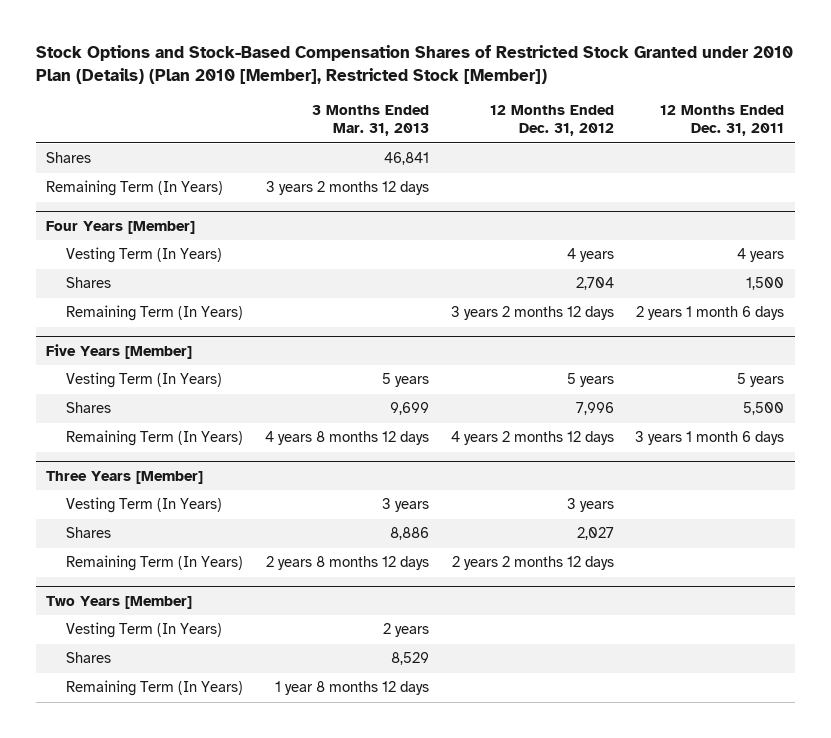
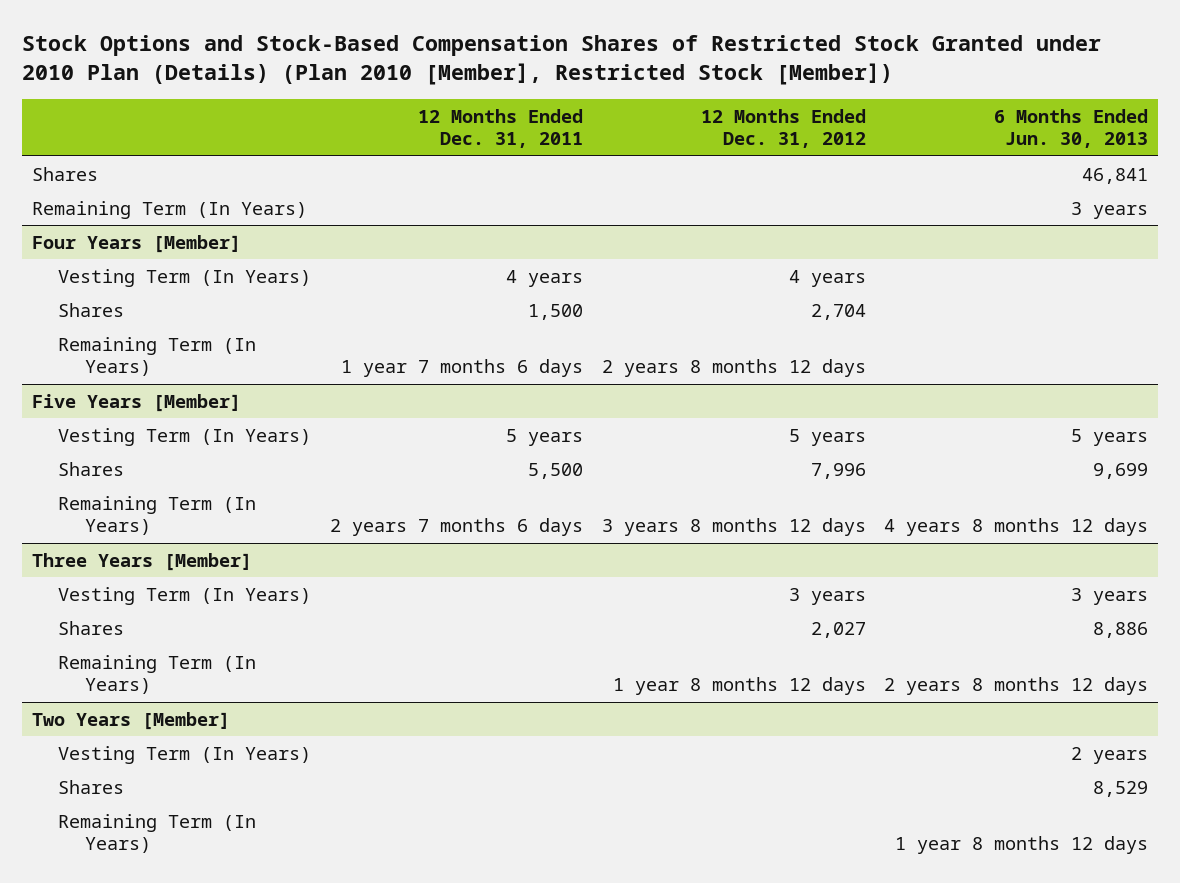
- | 3 Months Ended Mar. 31, 2013 | 12 Months Ended Dec. 31, 2012 | 12 Months Ended Dec. 31, 2011
+ | 12 Months Ended Dec. 31, 2011 | 12 Months Ended Dec. 31, 2012 | 6 Months Ended Jun. 30, 2013
@ Four Years [Member]
- Remaining Term (In Years) | | 3 years 2 months 12 days | 2 years 1 month 6 days
+ Remaining Term (In Years) | 1 year 7 months 6 days | 2 years 8 months 12 days |
@ Five Years [Member]
- Remaining Term (In Years) | 4 years 8 months 12 days | 4 years 2 months 12 days | 3 years 1 month 6 days
+ Remaining Term (In Years) | 2 years 7 months 6 days | 3 years 8 months 12 days | 4 years 8 months 12 days
@ Three Years [Member]
- Remaining Term (In Years) | 2 years 8 months 12 days | 2 years 2 months 12 days |
+ Remaining Term (In Years) | | 1 year 8 months 12 days | 2 years 8 months 12 days

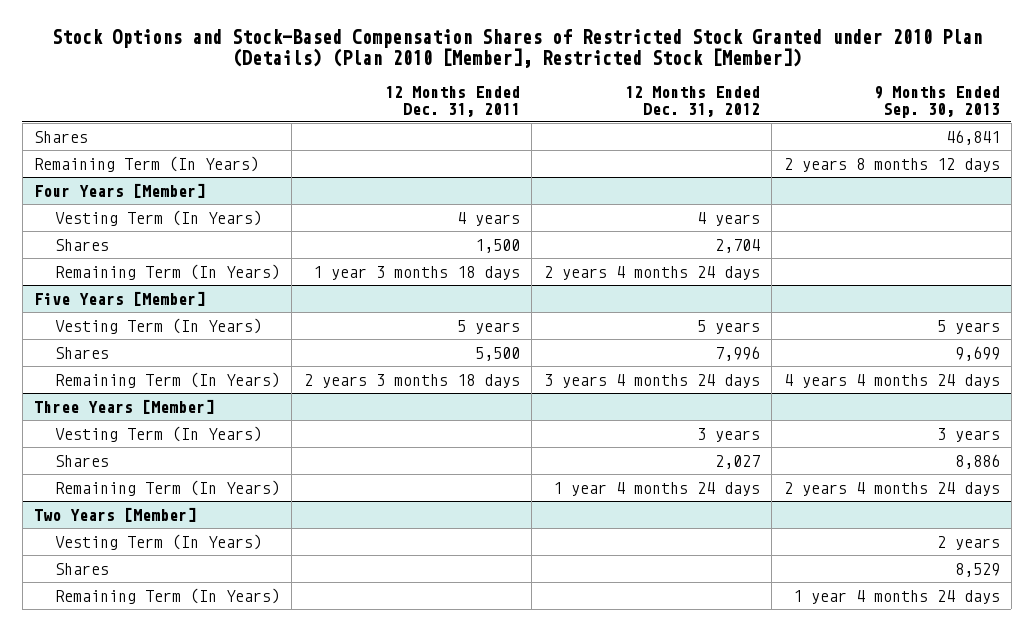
- | 12 Months Ended Dec. 31, 2011 | 12 Months Ended Dec. 31, 2012 | 6 Months Ended Jun. 30, 2013
+ | 12 Months Ended Dec. 31, 2011 | 12 Months Ended Dec. 31, 2012 | 9 Months Ended Sep. 30, 2013
@ Four Years [Member]
- Remaining Term (In Years) | 1 year 7 months 6 days | 2 years 8 months 12 days |
+ Remaining Term (In Years) | 1 year 3 months 18 days | 2 years 4 months 24 days |
@ Five Years [Member]
- Remaining Term (In Years) | 2 years 7 months 6 days | 3 years 8 months 12 days | 4 years 8 months 12 days
+ Remaining Term (In Years) | 2 years 3 months 18 days | 3 years 4 months 24 days | 4 years 4 months 24 days
@ Three Years [Member]
- Remaining Term (In Years) | | 1 year 8 months 12 days | 2 years 8 months 12 days
+ Remaining Term (In Years) | | 1 year 4 months 24 days | 2 years 4 months 24 days

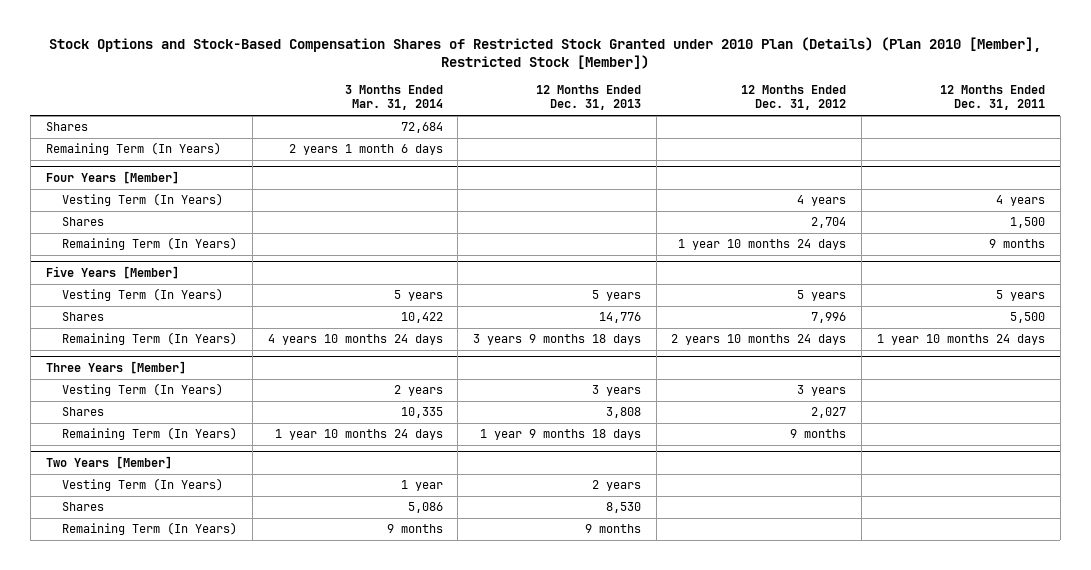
- | 12 Months Ended Dec. 31, 2011 | 12 Months Ended Dec. 31, 2012 | 9 Months Ended Sep. 30, 2013
+ | 3 Months Ended Mar. 31, 2014 | 12 Months Ended Dec. 31, 2013 | 12 Months Ended Dec. 31, 2012 | 12 Months Ended Dec. 31, 2011
@ Four Years [Member]
- Remaining Term (In Years) | 1 year 3 months 18 days | 2 years 4 months 24 days |
+ Remaining Term (In Years) | | | 1 year 10 months 24 days | 9 months
@ Five Years [Member]
- Remaining Term (In Years) | 2 years 3 months 18 days | 3 years 4 months 24 days | 4 years 4 months 24 days
+ Remaining Term (In Years) | 4 years 10 months 24 days | 3 years 9 months 18 days | 2 years 10 months 24 days | 1 year 10 months 24 days
@ Three Years [Member]
- Remaining Term (In Years) | | 1 year 4 months 24 days | 2 years 4 months 24 days
+ Remaining Term (In Years) | 1 year 10 months 24 days | 1 year 9 months 18 days | 9 months |

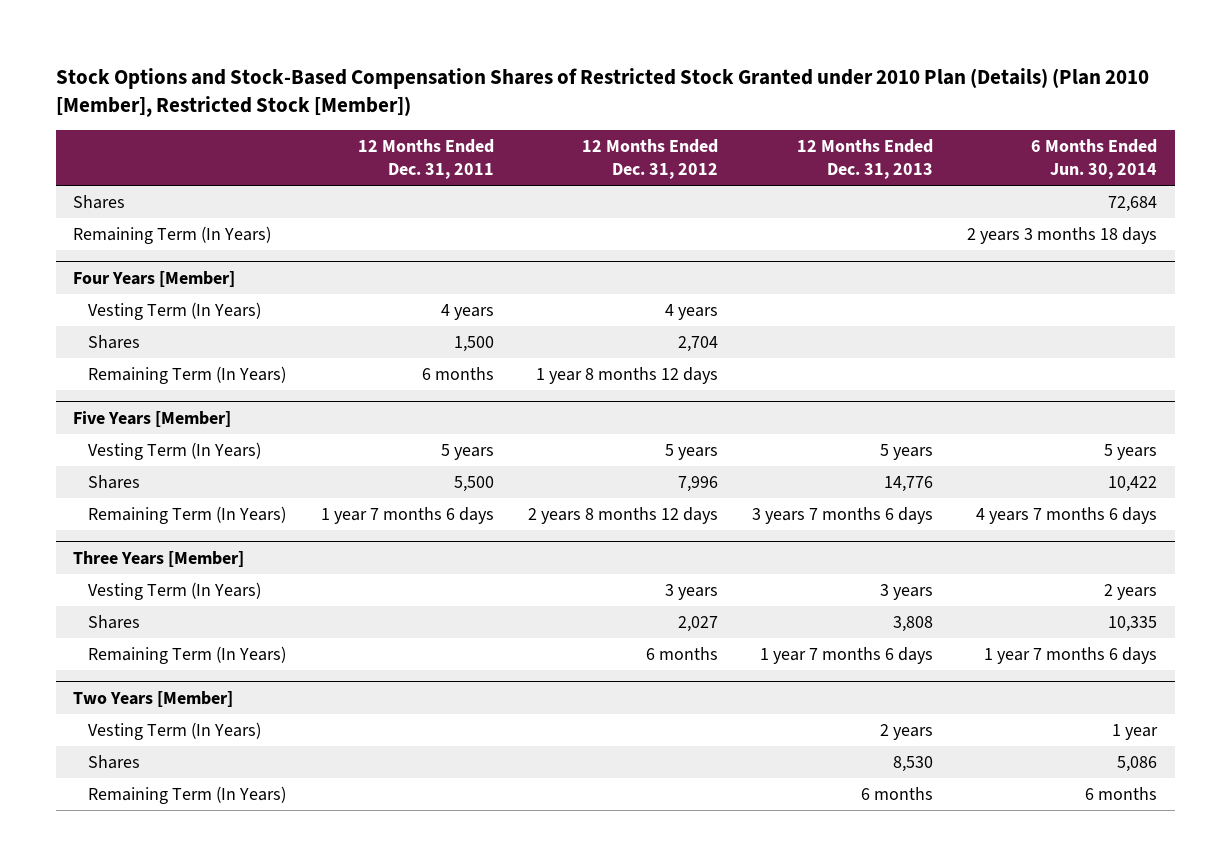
- | 3 Months Ended Mar. 31, 2014 | 12 Months Ended Dec. 31, 2013 | 12 Months Ended Dec. 31, 2012 | 12 Months Ended Dec. 31, 2011
+ | 12 Months Ended Dec. 31, 2011 | 12 Months Ended Dec. 31, 2012 | 12 Months Ended Dec. 31, 2013 | 6 Months Ended Jun. 30, 2014
@ Four Years [Member]
- Remaining Term (In Years) | | | 1 year 10 months 24 days | 9 months
+ Remaining Term (In Years) | 6 months | 1 year 8 months 12 days | |
@ Five Years [Member]
- Remaining Term (In Years) | 4 years 10 months 24 days | 3 years 9 months 18 days | 2 years 10 months 24 days | 1 year 10 months 24 days
+ Remaining Term (In Years) | 1 year 7 months 6 days | 2 years 8 months 12 days | 3 years 7 months 6 days | 4 years 7 months 6 days
@ Three Years [Member]
- Remaining Term (In Years) | 1 year 10 months 24 days | 1 year 9 months 18 days | 9 months |
+ Remaining Term (In Years) | | 6 months | 1 year 7 months 6 days | 1 year 7 months 6 days
@ Two Years [Member]
- Remaining Term (In Years) | 9 months | 9 months | |
+ Remaining Term (In Years) | | | 6 months | 6 months

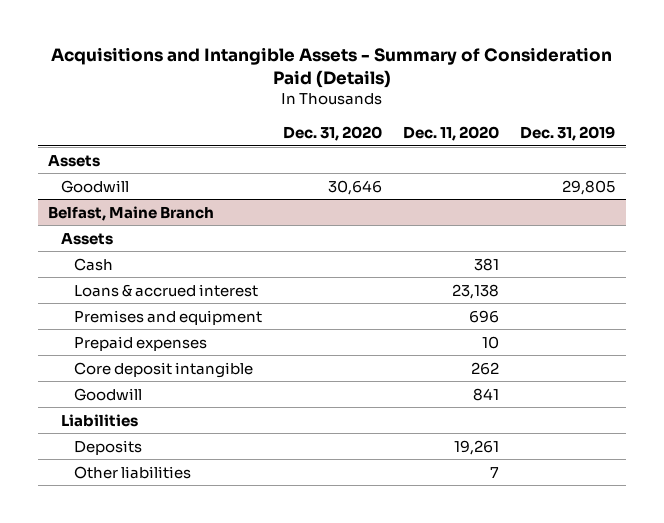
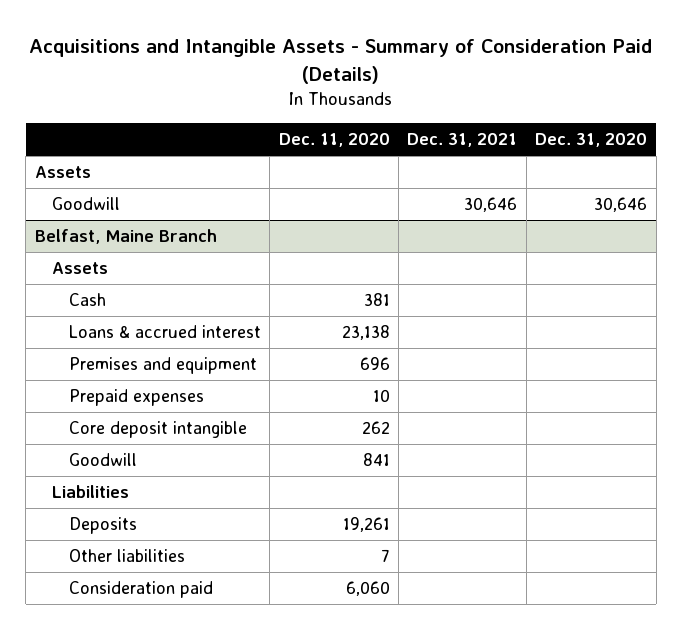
- | Dec. 31, 2020 | Dec. 11, 2020 | Dec. 31, 2019
+ | Dec. 11, 2020 | Dec. 31, 2021 | Dec. 31, 2020
@ Belfast, Maine Branch
+ Consideration paid | 6,060 | |

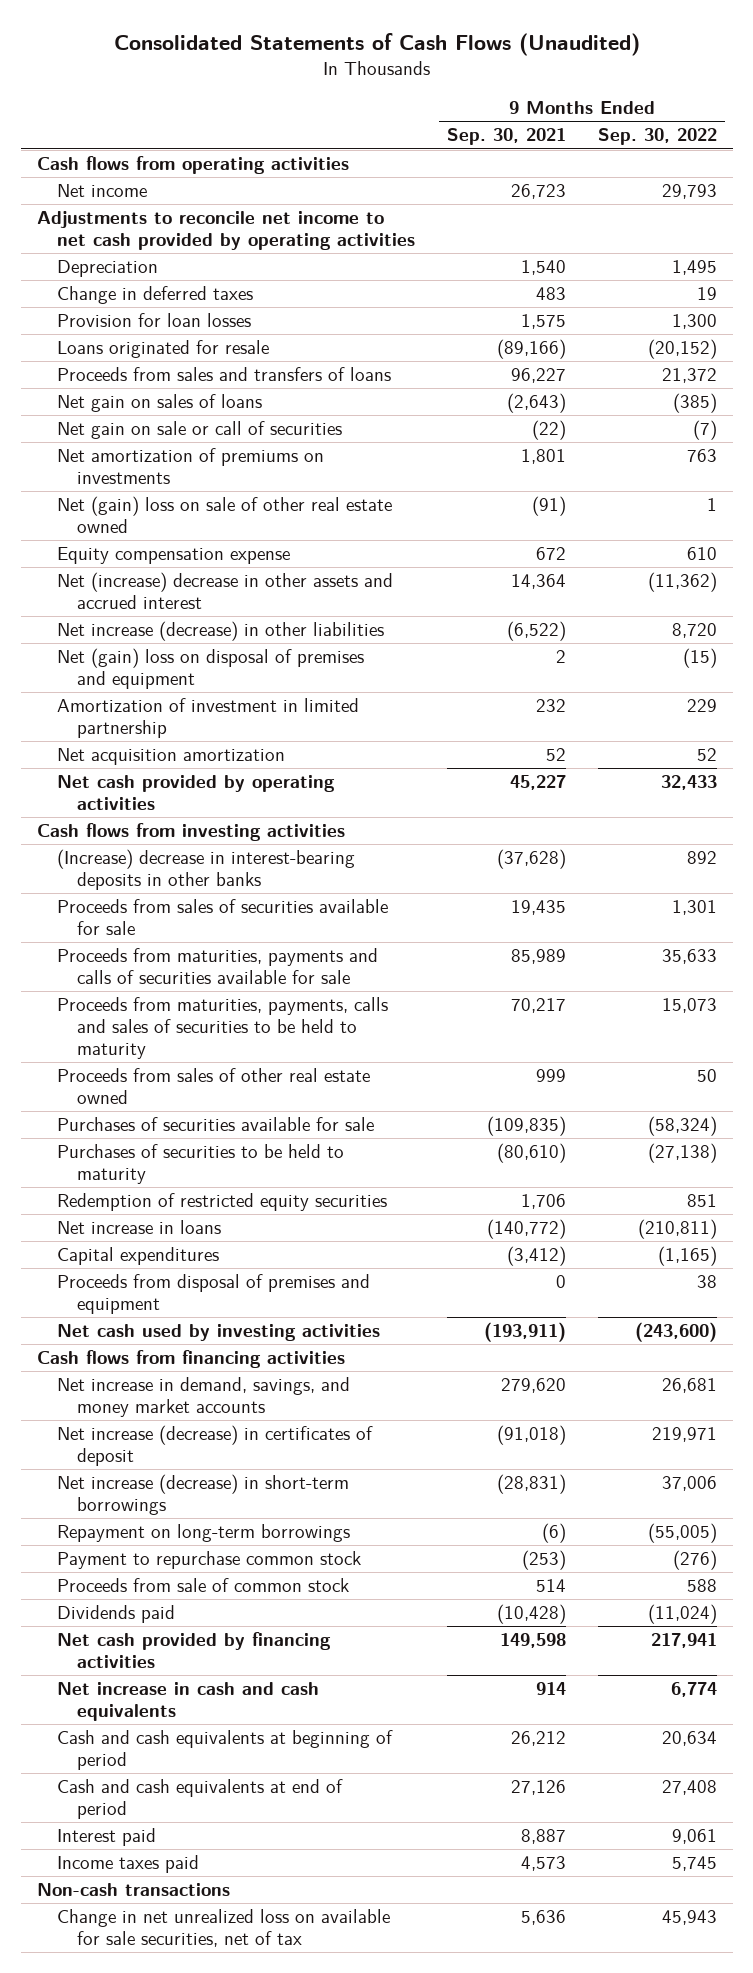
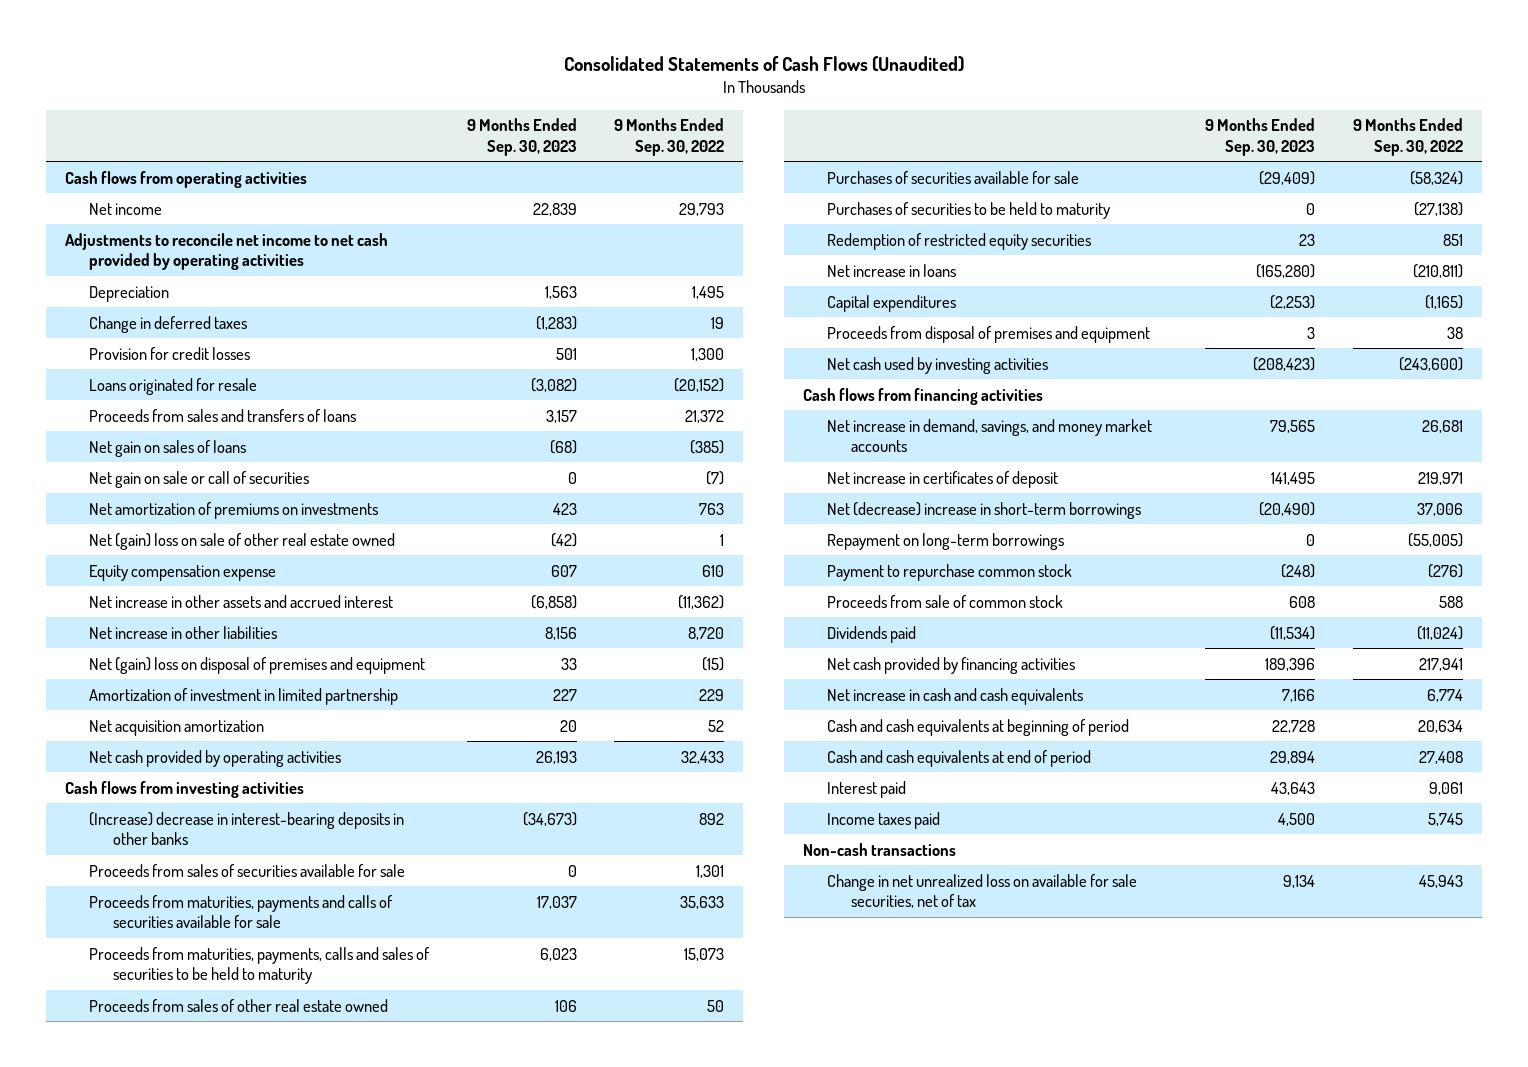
- | 9 Months Ended Sep. 30, 2021 | 9 Months Ended Sep. 30, 2022
+ | 9 Months Ended Sep. 30, 2023 | 9 Months Ended Sep. 30, 2022
- Provision for loan losses | 1,575 | 1,300
+ Provision for credit losses | 501 | 1,300
- Net (increase) decrease in other assets and accrued interest | 14,364 | (11,362)
- Net increase (decrease) in other liabilities | (6,522) | 8,720
+ Net increase in other assets and accrued interest | (6,858) | (11,362)
+ Net increase in other liabilities | 8,156 | 8,720
- Net increase (decrease) in certificates of deposit | (91,018) | 219,971
- Net increase (decrease) in short-term borrowings | (28,831) | 37,006
+ Net increase in certificates of deposit | 141,495 | 219,971
+ Net (decrease) increase in short-term borrowings | (20,490) | 37,006

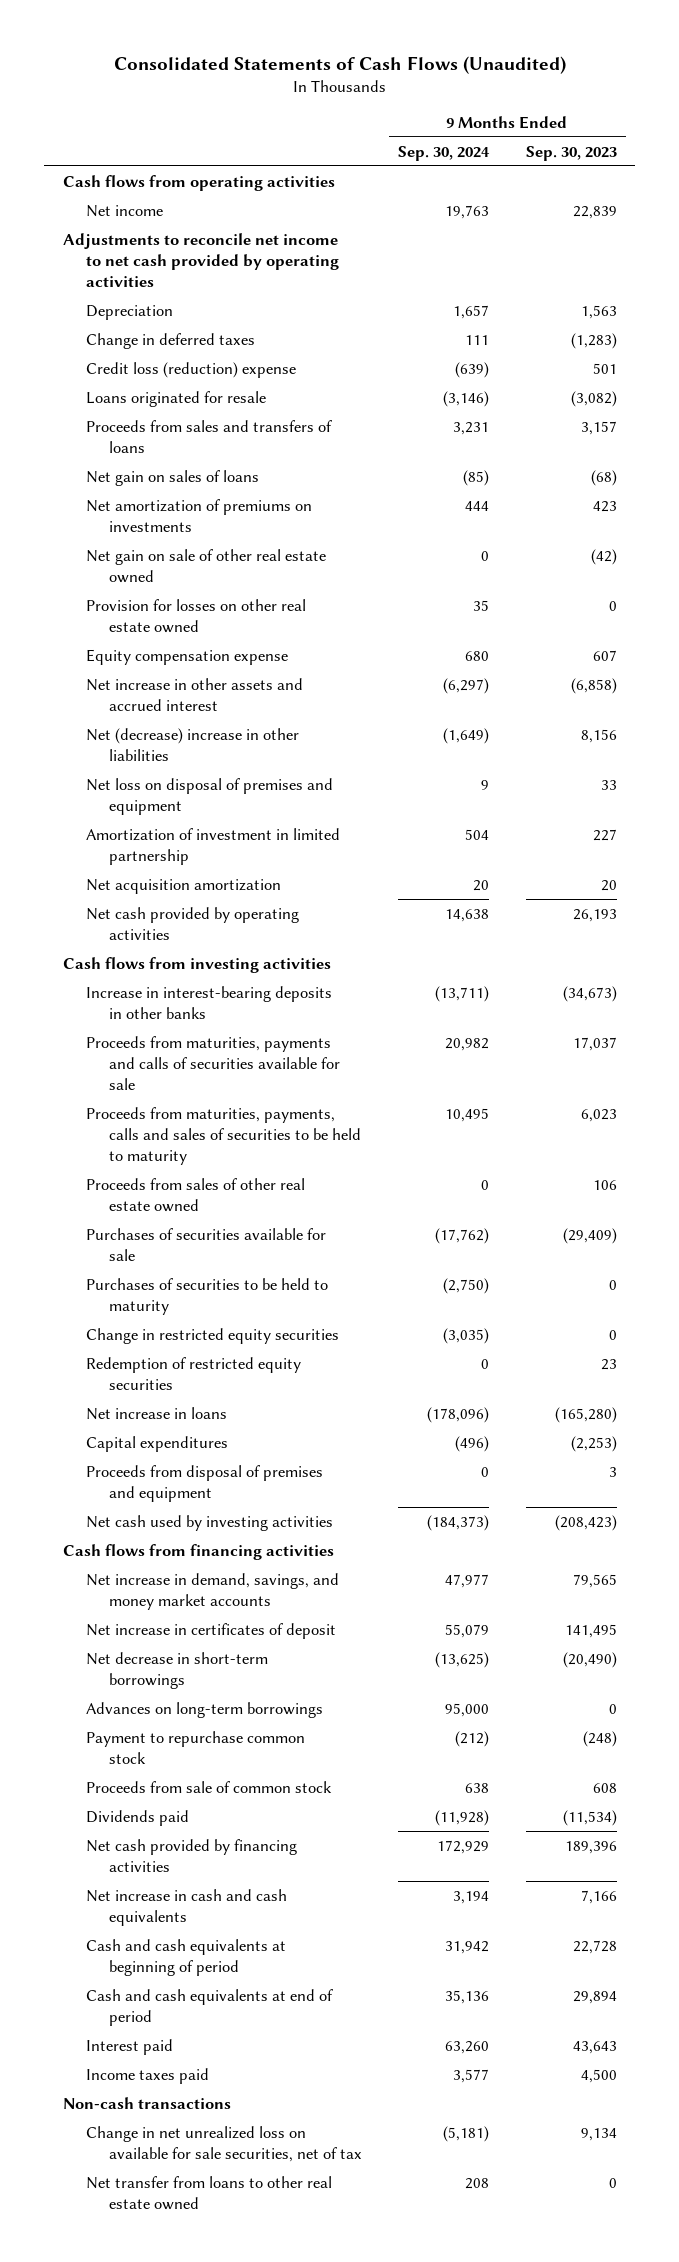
- | 9 Months Ended Sep. 30, 2023 | 9 Months Ended Sep. 30, 2022
+ | 9 Months Ended Sep. 30, 2024 | 9 Months Ended Sep. 30, 2023
- Provision for credit losses | 501 | 1,300
+ Credit loss (reduction) expense | (639) | 501
- Net gain on sale or call of securities | 0 | (7)
- Net (gain) loss on sale of other real estate owned | (42) | 1
+ Net gain on sale of other real estate owned | 0 | (42)
+ Provision for losses on other real estate owned | 35 | 0
- Net increase in other liabilities | 8,156 | 8,720
- Net (gain) loss on disposal of premises and equipment | 33 | (15)
+ Net (decrease) increase in other liabilities | (1,649) | 8,156
+ Net loss on disposal of premises and equipment | 9 | 33
- (Increase) decrease in interest-bearing deposits in other banks | (34,673) | 892
- Proceeds from sales of securities available for sale | 0 | 1,301
+ Increase in interest-bearing deposits in other banks | (13,711) | (34,673)
+ Change in restricted equity securities | (3,035) | 0
- Net (decrease) increase in short-term borrowings | (20,490) | 37,006
- Repayment on long-term borrowings | 0 | (55,005)
+ Net decrease in short-term borrowings | (13,625) | (20,490)
+ Advances on long-term borrowings | 95,000 | 0
+ Net transfer from loans to other real estate owned | 208 | 0

